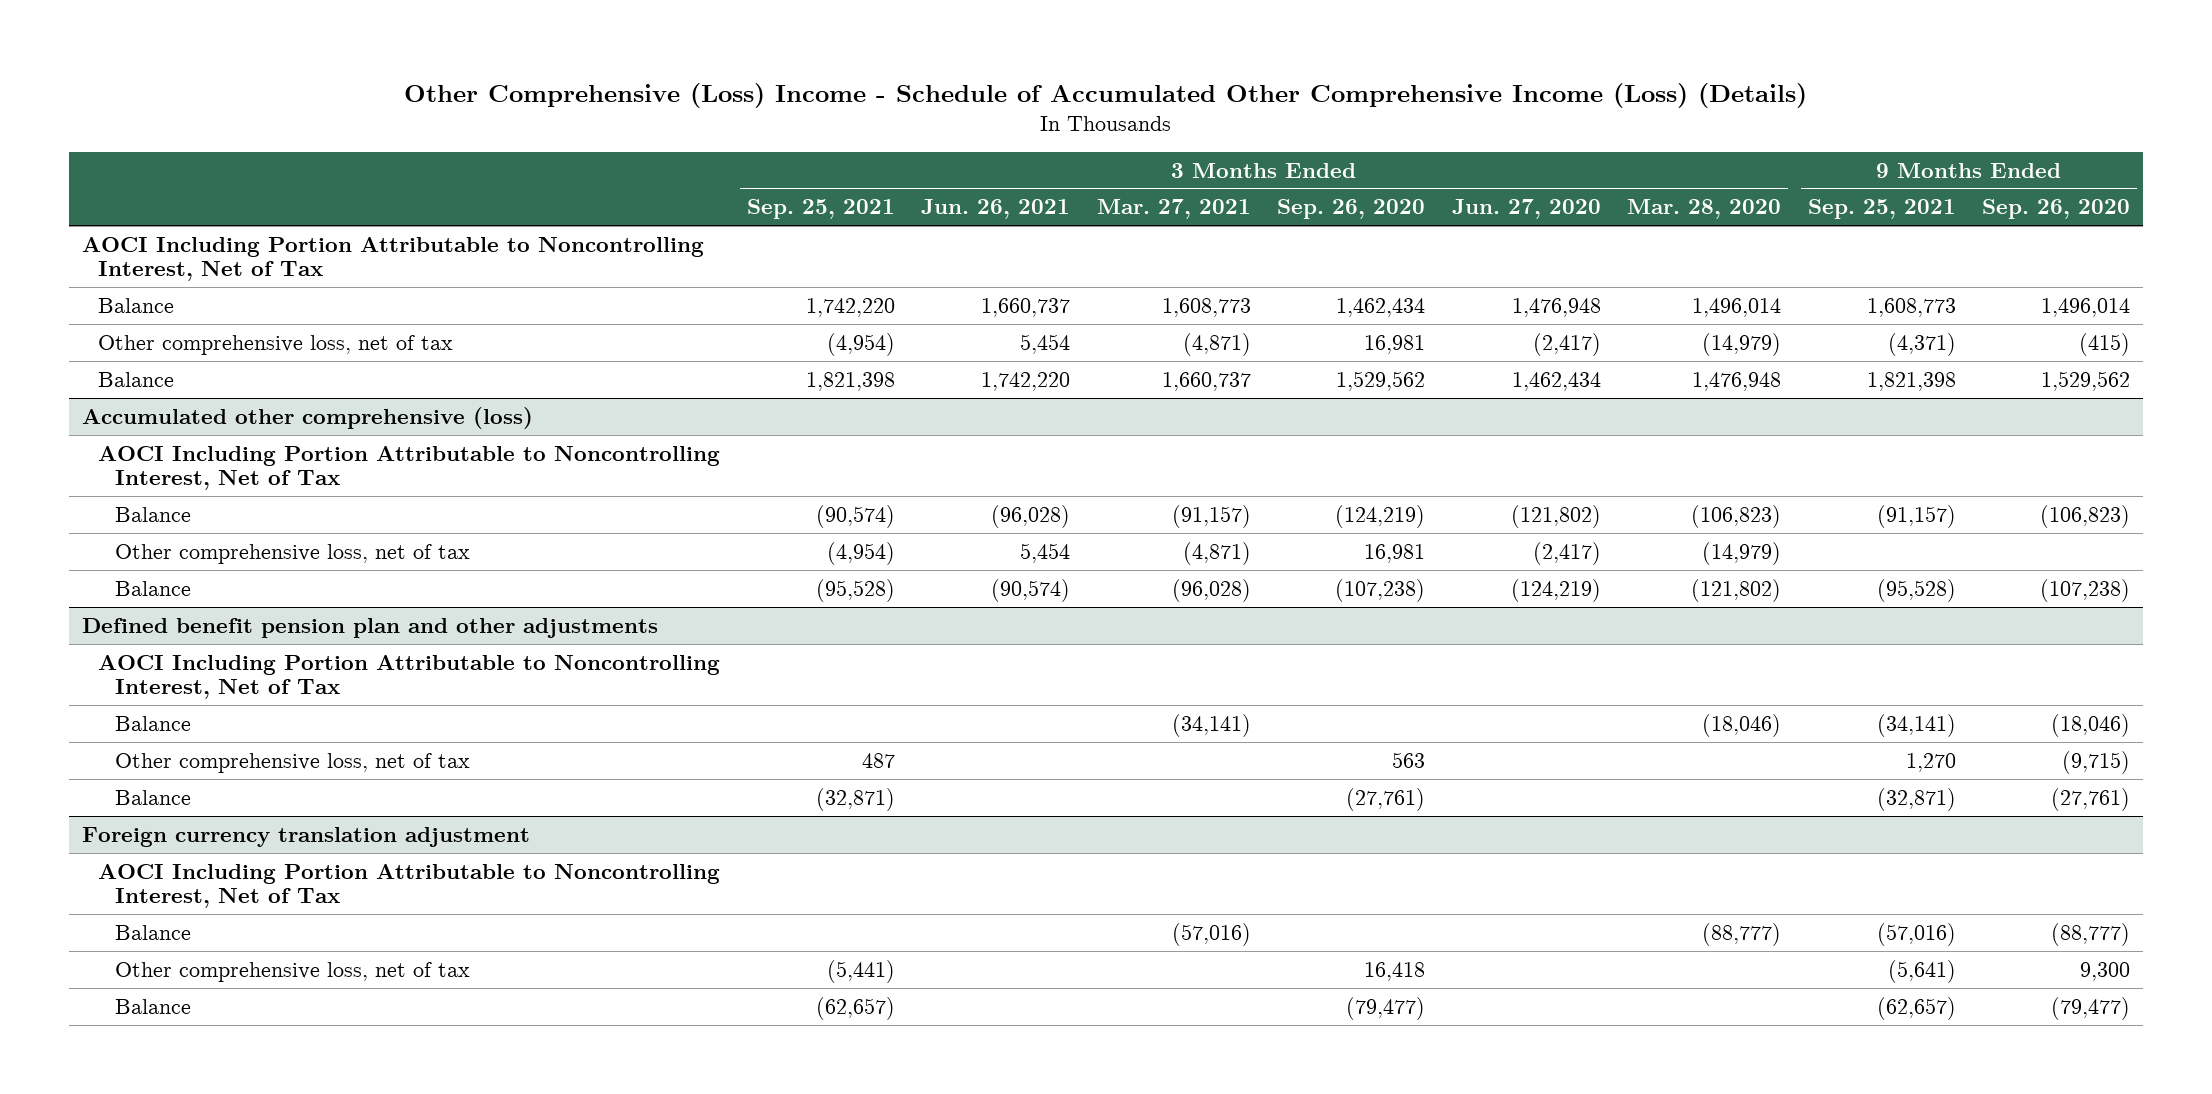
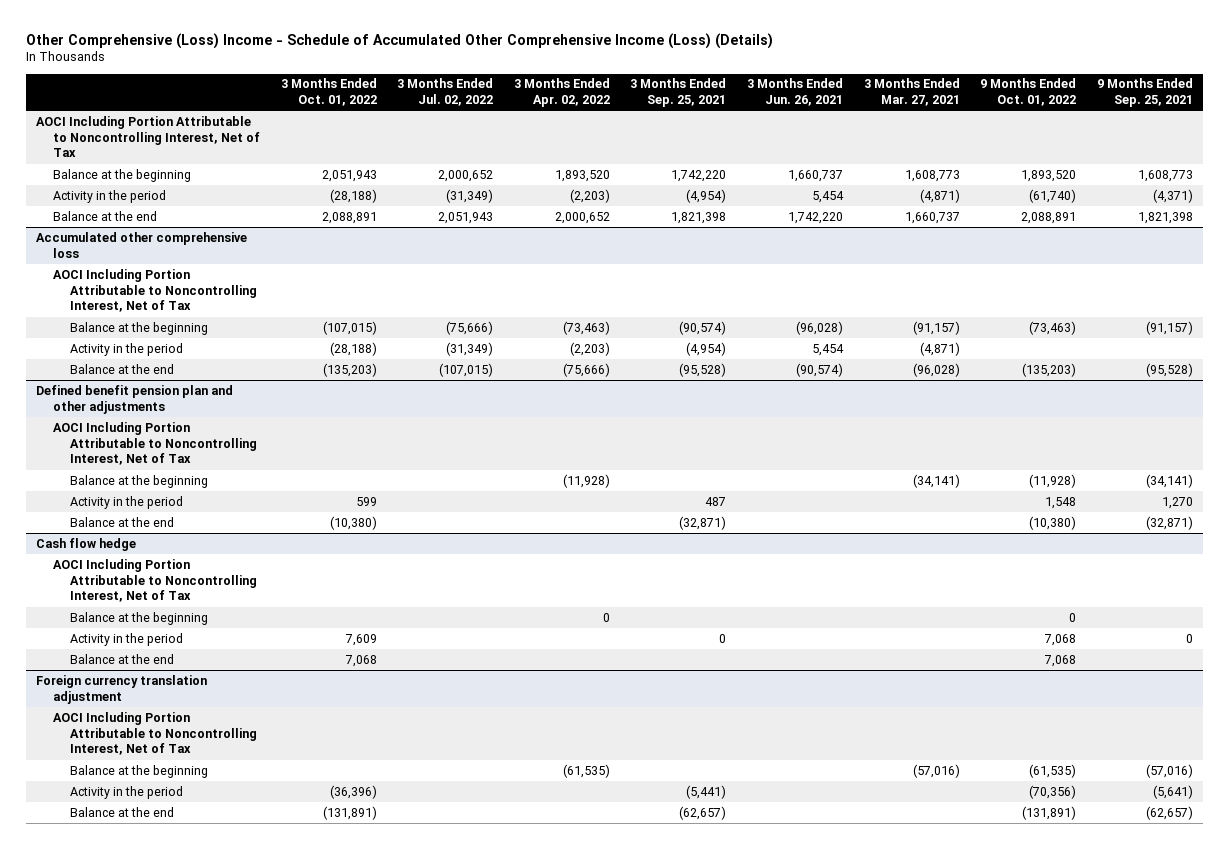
- | 3 Months Ended Sep. 25, 2021 | 3 Months Ended Jun. 26, 2021 | 3 Months Ended Mar. 27, 2021 | 3 Months Ended Sep. 26, 2020 | 3 Months Ended Jun. 27, 2020 | 3 Months Ended Mar. 28, 2020 | 9 Months Ended Sep. 25, 2021 | 9 Months Ended Sep. 26, 2020
+ | 3 Months Ended Oct. 01, 2022 | 3 Months Ended Jul. 02, 2022 | 3 Months Ended Apr. 02, 2022 | 3 Months Ended Sep. 25, 2021 | 3 Months Ended Jun. 26, 2021 | 3 Months Ended Mar. 27, 2021 | 9 Months Ended Oct. 01, 2022 | 9 Months Ended Sep. 25, 2021
- Balance | 1,742,220 | 1,660,737 | 1,608,773 | 1,462,434 | 1,476,948 | 1,496,014 | 1,608,773 | 1,496,014
- Other comprehensive loss, net of tax | (4,954) | 5,454 | (4,871) | 16,981 | (2,417) | (14,979) | (4,371) | (415)
- Balance | 1,821,398 | 1,742,220 | 1,660,737 | 1,529,562 | 1,462,434 | 1,476,948 | 1,821,398 | 1,529,562
- Accumulated other comprehensive (loss)
+ Balance at the beginning | 2,051,943 | 2,000,652 | 1,893,520 | 1,742,220 | 1,660,737 | 1,608,773 | 1,893,520 | 1,608,773
+ Activity in the period | (28,188) | (31,349) | (2,203) | (4,954) | 5,454 | (4,871) | (61,740) | (4,371)
+ Balance at the end | 2,088,891 | 2,051,943 | 2,000,652 | 1,821,398 | 1,742,220 | 1,660,737 | 2,088,891 | 1,821,398
+ Accumulated other comprehensive loss
- Balance | (90,574) | (96,028) | (91,157) | (124,219) | (121,802) | (106,823) | (91,157) | (106,823)
- Other comprehensive loss, net of tax | (4,954) | 5,454 | (4,871) | 16,981 | (2,417) | (14,979) | |
- Balance | (95,528) | (90,574) | (96,028) | (107,238) | (124,219) | (121,802) | (95,528) | (107,238)
+ Balance at the beginning | (107,015) | (75,666) | (73,463) | (90,574) | (96,028) | (91,157) | (73,463) | (91,157)
+ Activity in the period | (28,188) | (31,349) | (2,203) | (4,954) | 5,454 | (4,871) | |
+ Balance at the end | (135,203) | (107,015) | (75,666) | (95,528) | (90,574) | (96,028) | (135,203) | (95,528)
@ Defined benefit pension plan and other adjustments
- Balance | | | (34,141) | | | (18,046) | (34,141) | (18,046)
- Other comprehensive loss, net of tax | 487 | | | 563 | | | 1,270 | (9,715)
- Balance | (32,871) | | | (27,761) | | | (32,871) | (27,761)
+ Balance at the beginning | | | (11,928) | | | (34,141) | (11,928) | (34,141)
+ Activity in the period | 599 | | | 487 | | | 1,548 | 1,270
+ Balance at the end | (10,380) | | | (32,871) | | | (10,380) | (32,871)
+ Cash flow hedge
+ AOCI Including Portion Attributable to Noncontrolling Interest, Net of Tax
+ Balance at the beginning | | | 0 | | | | 0 |
+ Activity in the period | 7,609 | | | 0 | | | 7,068 | 0
+ Balance at the end | 7,068 | | | | | | 7,068 |
@ Foreign currency translation adjustment
- Balance | | | (57,016) | | | (88,777) | (57,016) | (88,777)
- Other comprehensive loss, net of tax | (5,441) | | | 16,418 | | | (5,641) | 9,300
- Balance | (62,657) | | | (79,477) | | | (62,657) | (79,477)
+ Balance at the beginning | | | (61,535) | | | (57,016) | (61,535) | (57,016)
+ Activity in the period | (36,396) | | | (5,441) | | | (70,356) | (5,641)
+ Balance at the end | (131,891) | | | (62,657) | | | (131,891) | (62,657)

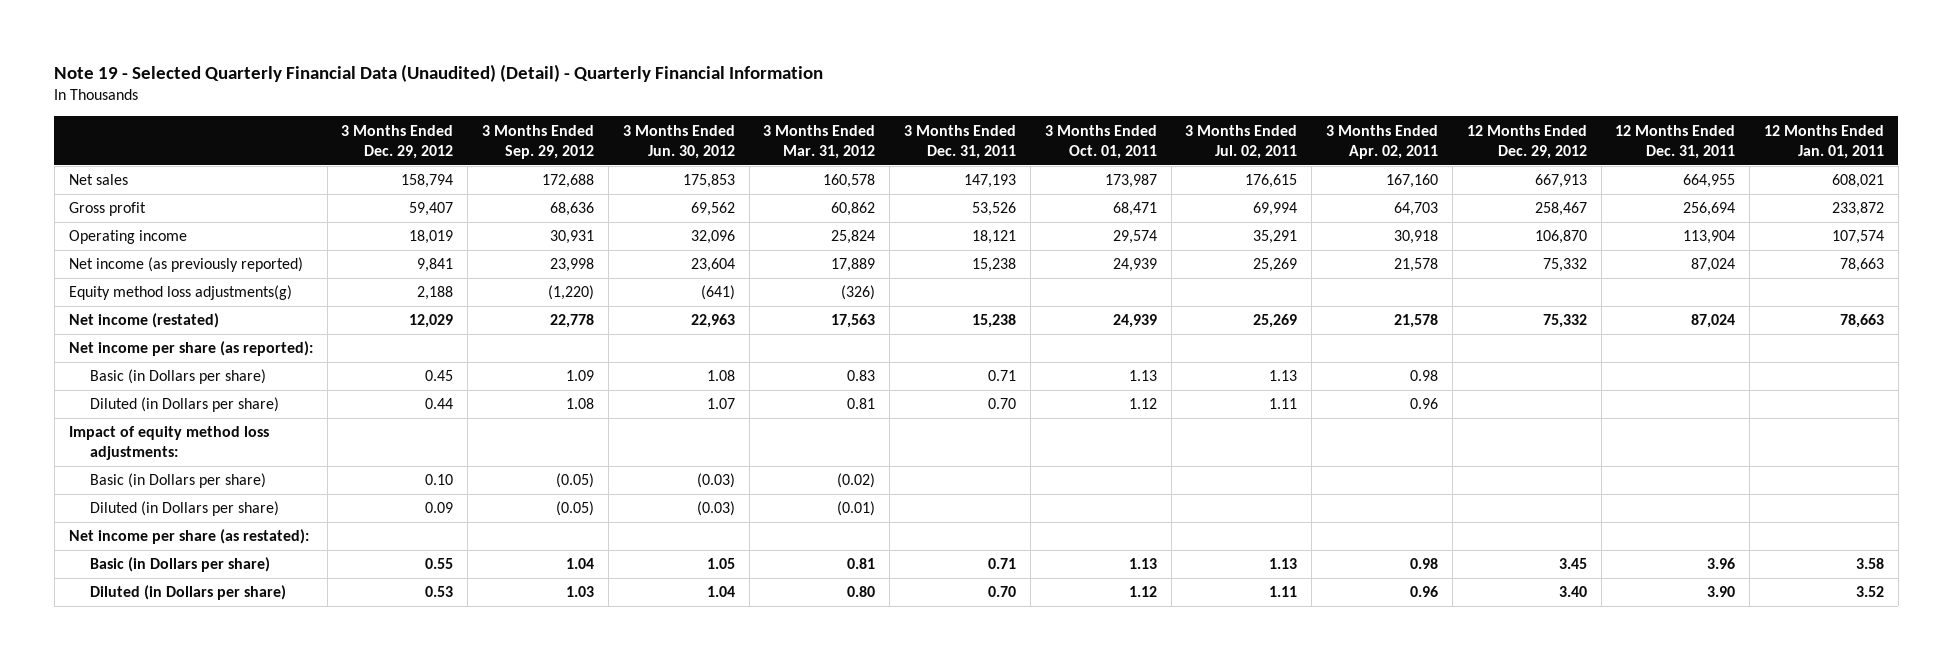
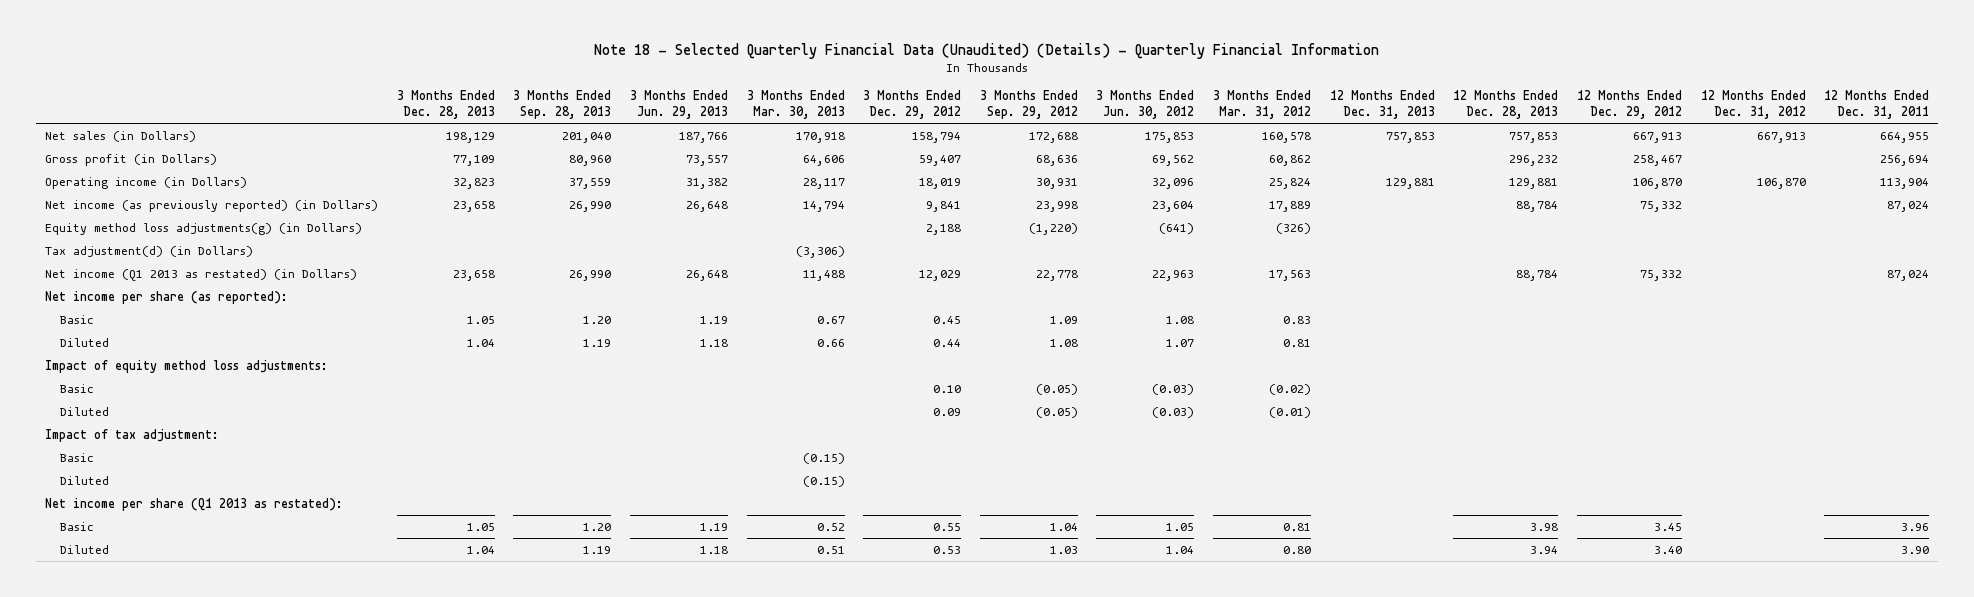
- Note 19 - Selected Quarterly Financial Data (Unaudited) (Detail) - Quarterly Financial Information
+ Note 18 - Selected Quarterly Financial Data (Unaudited) (Details) - Quarterly Financial Information
- | 3 Months Ended Dec. 29, 2012 | 3 Months Ended Sep. 29, 2012 | 3 Months Ended Jun. 30, 2012 | 3 Months Ended Mar. 31, 2012 | 3 Months Ended Dec. 31, 2011 | 3 Months Ended Oct. 01, 2011 | 3 Months Ended Jul. 02, 2011 | 3 Months Ended Apr. 02, 2011 | 12 Months Ended Dec. 29, 2012 | 12 Months Ended Dec. 31, 2011 | 12 Months Ended Jan. 01, 2011
+ | 3 Months Ended Dec. 28, 2013 | 3 Months Ended Sep. 28, 2013 | 3 Months Ended Jun. 29, 2013 | 3 Months Ended Mar. 30, 2013 | 3 Months Ended Dec. 29, 2012 | 3 Months Ended Sep. 29, 2012 | 3 Months Ended Jun. 30, 2012 | 3 Months Ended Mar. 31, 2012 | 12 Months Ended Dec. 31, 2013 | 12 Months Ended Dec. 28, 2013 | 12 Months Ended Dec. 29, 2012 | 12 Months Ended Dec. 31, 2012 | 12 Months Ended Dec. 31, 2011
- Net sales | 158,794 | 172,688 | 175,853 | 160,578 | 147,193 | 173,987 | 176,615 | 167,160 | 667,913 | 664,955 | 608,021
- Gross profit | 59,407 | 68,636 | 69,562 | 60,862 | 53,526 | 68,471 | 69,994 | 64,703 | 258,467 | 256,694 | 233,872
- Operating income | 18,019 | 30,931 | 32,096 | 25,824 | 18,121 | 29,574 | 35,291 | 30,918 | 106,870 | 113,904 | 107,574
- Net income (as previously reported) | 9,841 | 23,998 | 23,604 | 17,889 | 15,238 | 24,939 | 25,269 | 21,578 | 75,332 | 87,024 | 78,663
- Equity method loss adjustments(g) | 2,188 | (1,220) | (641) | (326) | | | | | | |
- Net income (restated) | 12,029 | 22,778 | 22,963 | 17,563 | 15,238 | 24,939 | 25,269 | 21,578 | 75,332 | 87,024 | 78,663
+ Net sales (in Dollars) | 198,129 | 201,040 | 187,766 | 170,918 | 158,794 | 172,688 | 175,853 | 160,578 | 757,853 | 757,853 | 667,913 | 667,913 | 664,955
+ Gross profit (in Dollars) | 77,109 | 80,960 | 73,557 | 64,606 | 59,407 | 68,636 | 69,562 | 60,862 | | 296,232 | 258,467 | | 256,694
+ Operating income (in Dollars) | 32,823 | 37,559 | 31,382 | 28,117 | 18,019 | 30,931 | 32,096 | 25,824 | 129,881 | 129,881 | 106,870 | 106,870 | 113,904
+ Net income (as previously reported) (in Dollars) | 23,658 | 26,990 | 26,648 | 14,794 | 9,841 | 23,998 | 23,604 | 17,889 | | 88,784 | 75,332 | | 87,024
+ Equity method loss adjustments(g) (in Dollars) | | | | | 2,188 | (1,220) | (641) | (326) | | | | |
+ Tax adjustment(d) (in Dollars) | | | | (3,306) | | | | | | | | |
+ Net income (Q1 2013 as restated) (in Dollars) | 23,658 | 26,990 | 26,648 | 11,488 | 12,029 | 22,778 | 22,963 | 17,563 | | 88,784 | 75,332 | | 87,024
- Basic (in Dollars per share) | 0.45 | 1.09 | 1.08 | 0.83 | 0.71 | 1.13 | 1.13 | 0.98 | | |
- Diluted (in Dollars per share) | 0.44 | 1.08 | 1.07 | 0.81 | 0.70 | 1.12 | 1.11 | 0.96 | | |
+ Basic | 1.05 | 1.20 | 1.19 | 0.67 | 0.45 | 1.09 | 1.08 | 0.83 | | | | |
+ Diluted | 1.04 | 1.19 | 1.18 | 0.66 | 0.44 | 1.08 | 1.07 | 0.81 | | | | |
- Basic (in Dollars per share) | 0.10 | (0.05) | (0.03) | (0.02) | | | | | | |
- Diluted (in Dollars per share) | 0.09 | (0.05) | (0.03) | (0.01) | | | | | | |
- Net income per share (as restated):
- Basic (in Dollars per share) | 0.55 | 1.04 | 1.05 | 0.81 | 0.71 | 1.13 | 1.13 | 0.98 | 3.45 | 3.96 | 3.58
- Diluted (in Dollars per share) | 0.53 | 1.03 | 1.04 | 0.80 | 0.70 | 1.12 | 1.11 | 0.96 | 3.40 | 3.90 | 3.52
+ Basic | | | | | 0.10 | (0.05) | (0.03) | (0.02) | | | | |
+ Diluted | | | | | 0.09 | (0.05) | (0.03) | (0.01) | | | | |
+ Impact of tax adjustment:
+ Basic | | | | (0.15) | | | | | | | | |
+ Diluted | | | | (0.15) | | | | | | | | |
+ Net income per share (Q1 2013 as restated):
+ Basic | 1.05 | 1.20 | 1.19 | 0.52 | 0.55 | 1.04 | 1.05 | 0.81 | | 3.98 | 3.45 | | 3.96
+ Diluted | 1.04 | 1.19 | 1.18 | 0.51 | 0.53 | 1.03 | 1.04 | 0.80 | | 3.94 | 3.40 | | 3.90

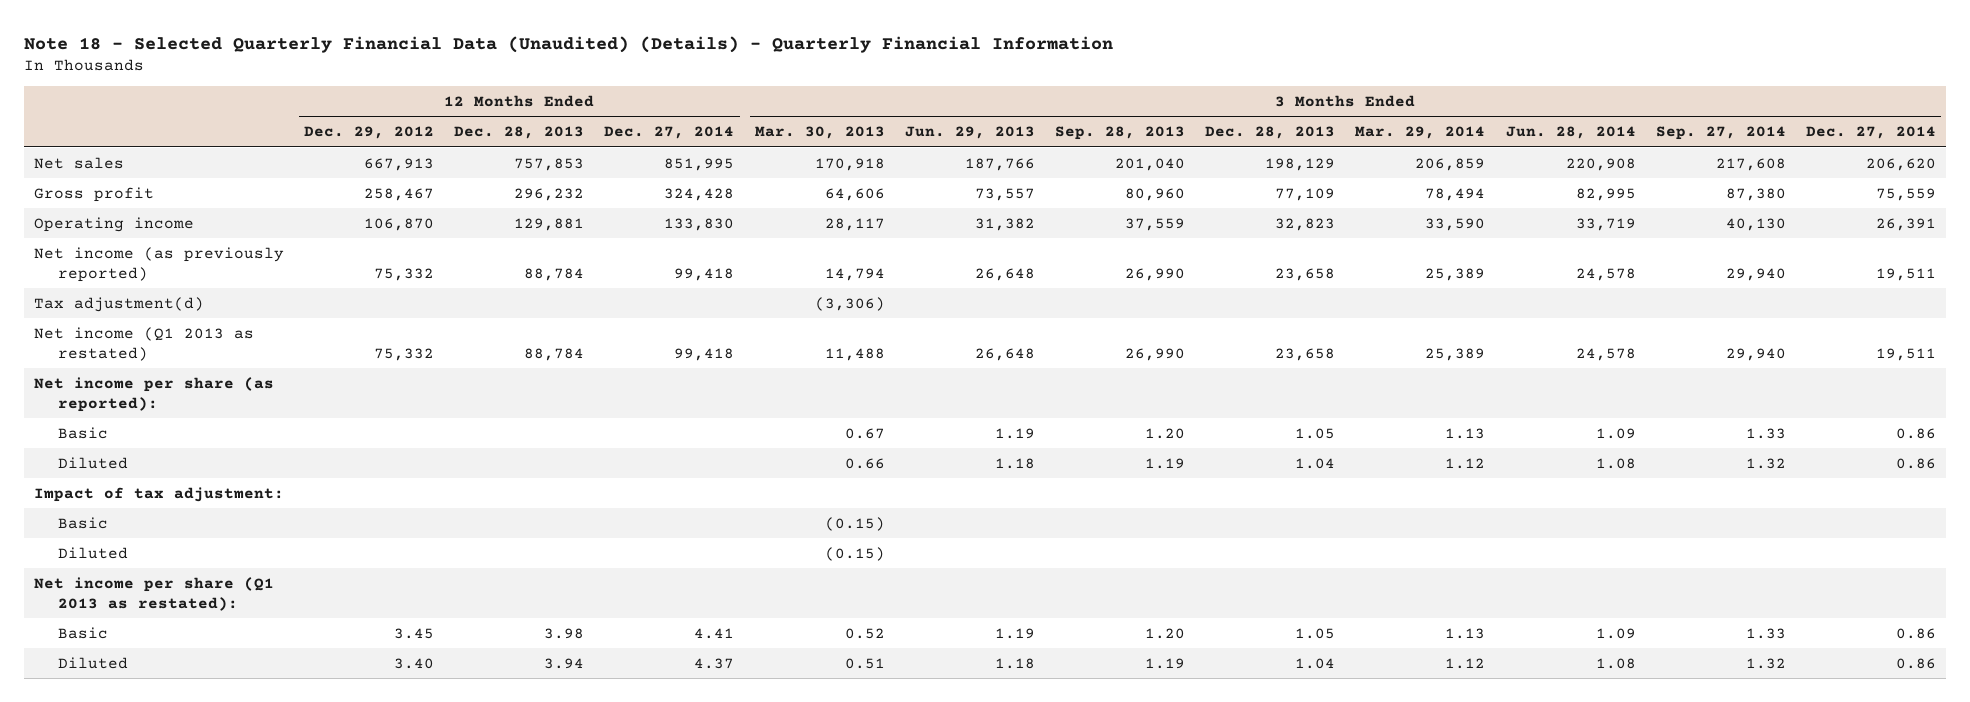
- | 3 Months Ended Dec. 28, 2013 | 3 Months Ended Sep. 28, 2013 | 3 Months Ended Jun. 29, 2013 | 3 Months Ended Mar. 30, 2013 | 3 Months Ended Dec. 29, 2012 | 3 Months Ended Sep. 29, 2012 | 3 Months Ended Jun. 30, 2012 | 3 Months Ended Mar. 31, 2012 | 12 Months Ended Dec. 31, 2013 | 12 Months Ended Dec. 28, 2013 | 12 Months Ended Dec. 29, 2012 | 12 Months Ended Dec. 31, 2012 | 12 Months Ended Dec. 31, 2011
+ | 12 Months Ended Dec. 29, 2012 | 12 Months Ended Dec. 28, 2013 | 12 Months Ended Dec. 27, 2014 | 3 Months Ended Mar. 30, 2013 | 3 Months Ended Jun. 29, 2013 | 3 Months Ended Sep. 28, 2013 | 3 Months Ended Dec. 28, 2013 | 3 Months Ended Mar. 29, 2014 | 3 Months Ended Jun. 28, 2014 | 3 Months Ended Sep. 27, 2014 | 3 Months Ended Dec. 27, 2014
- Net sales (in Dollars) | 198,129 | 201,040 | 187,766 | 170,918 | 158,794 | 172,688 | 175,853 | 160,578 | 757,853 | 757,853 | 667,913 | 667,913 | 664,955
- Gross profit (in Dollars) | 77,109 | 80,960 | 73,557 | 64,606 | 59,407 | 68,636 | 69,562 | 60,862 | | 296,232 | 258,467 | | 256,694
- Operating income (in Dollars) | 32,823 | 37,559 | 31,382 | 28,117 | 18,019 | 30,931 | 32,096 | 25,824 | 129,881 | 129,881 | 106,870 | 106,870 | 113,904
- Net income (as previously reported) (in Dollars) | 23,658 | 26,990 | 26,648 | 14,794 | 9,841 | 23,998 | 23,604 | 17,889 | | 88,784 | 75,332 | | 87,024
- Equity method loss adjustments(g) (in Dollars) | | | | | 2,188 | (1,220) | (641) | (326) | | | | |
- Tax adjustment(d) (in Dollars) | | | | (3,306) | | | | | | | | |
- Net income (Q1 2013 as restated) (in Dollars) | 23,658 | 26,990 | 26,648 | 11,488 | 12,029 | 22,778 | 22,963 | 17,563 | | 88,784 | 75,332 | | 87,024
+ Net sales | 667,913 | 757,853 | 851,995 | 170,918 | 187,766 | 201,040 | 198,129 | 206,859 | 220,908 | 217,608 | 206,620
+ Gross profit | 258,467 | 296,232 | 324,428 | 64,606 | 73,557 | 80,960 | 77,109 | 78,494 | 82,995 | 87,380 | 75,559
+ Operating income | 106,870 | 129,881 | 133,830 | 28,117 | 31,382 | 37,559 | 32,823 | 33,590 | 33,719 | 40,130 | 26,391
+ Net income (as previously reported) | 75,332 | 88,784 | 99,418 | 14,794 | 26,648 | 26,990 | 23,658 | 25,389 | 24,578 | 29,940 | 19,511
+ Tax adjustment(d) | | | | (3,306) | | | | | | |
+ Net income (Q1 2013 as restated) | 75,332 | 88,784 | 99,418 | 11,488 | 26,648 | 26,990 | 23,658 | 25,389 | 24,578 | 29,940 | 19,511
- Impact of equity method loss adjustments:
- Basic | | | | | 0.10 | (0.05) | (0.03) | (0.02) | | | | |
- Diluted | | | | | 0.09 | (0.05) | (0.03) | (0.01) | | | | |

